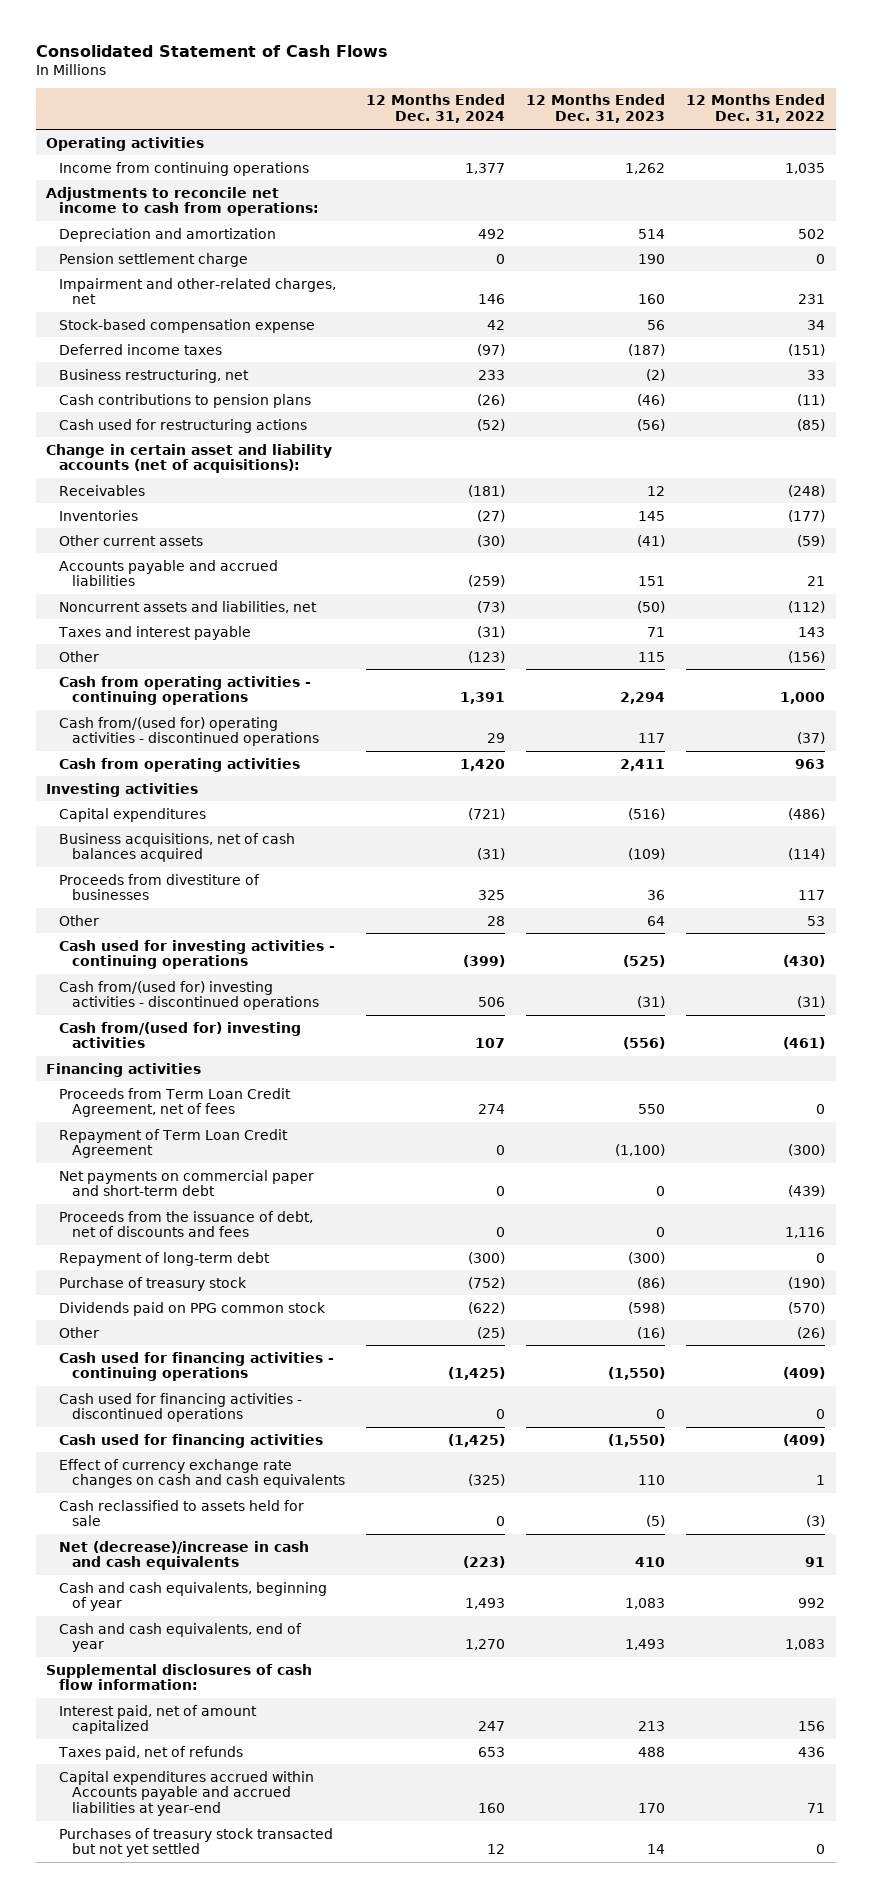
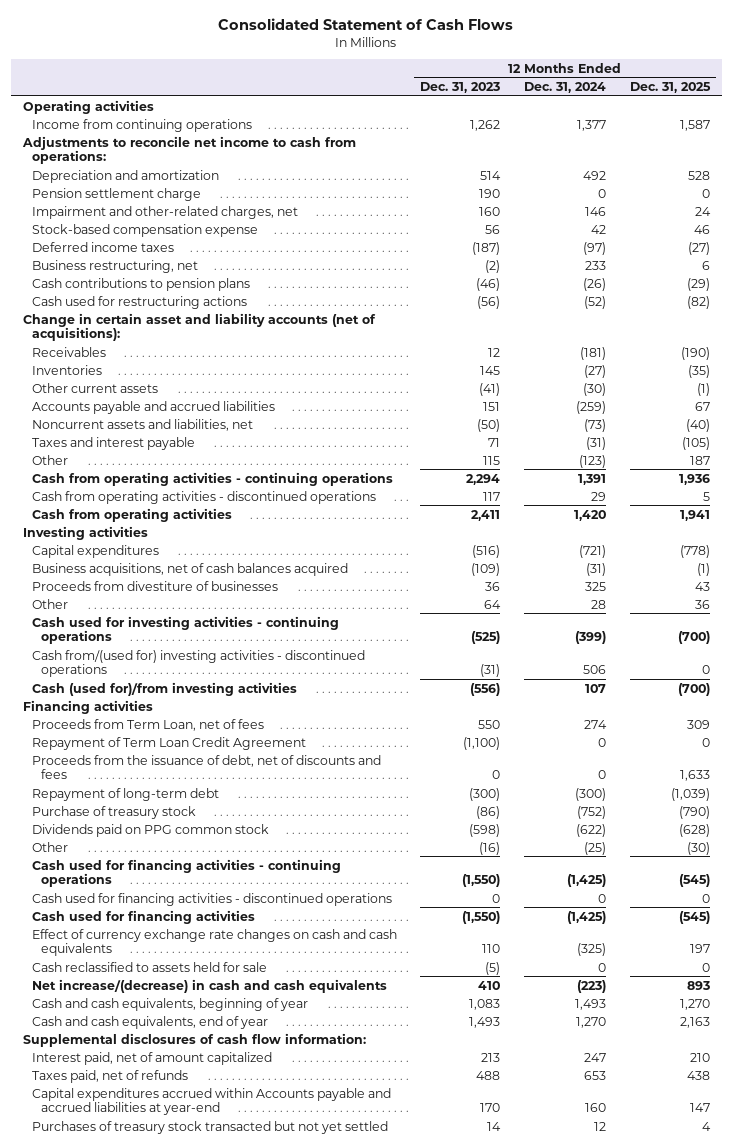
- | 12 Months Ended Dec. 31, 2024 | 12 Months Ended Dec. 31, 2023 | 12 Months Ended Dec. 31, 2022
+ | 12 Months Ended Dec. 31, 2023 | 12 Months Ended Dec. 31, 2024 | 12 Months Ended Dec. 31, 2025
- Cash from/(used for) operating activities - discontinued operations | 29 | 117 | (37)
+ Cash from operating activities - discontinued operations | 117 | 29 | 5
- Cash from/(used for) investing activities | 107 | (556) | (461)
+ Cash (used for)/from investing activities | (556) | 107 | (700)
- Proceeds from Term Loan Credit Agreement, net of fees | 274 | 550 | 0
+ Proceeds from Term Loan, net of fees | 550 | 274 | 309
- Net payments on commercial paper and short-term debt | 0 | 0 | (439)
- Net (decrease)/increase in cash and cash equivalents | (223) | 410 | 91
+ Net increase/(decrease) in cash and cash equivalents | 410 | (223) | 893

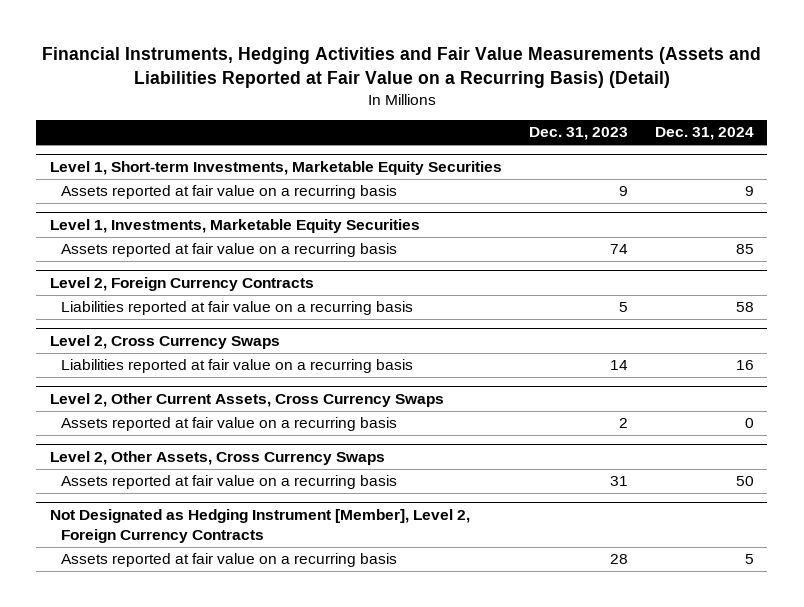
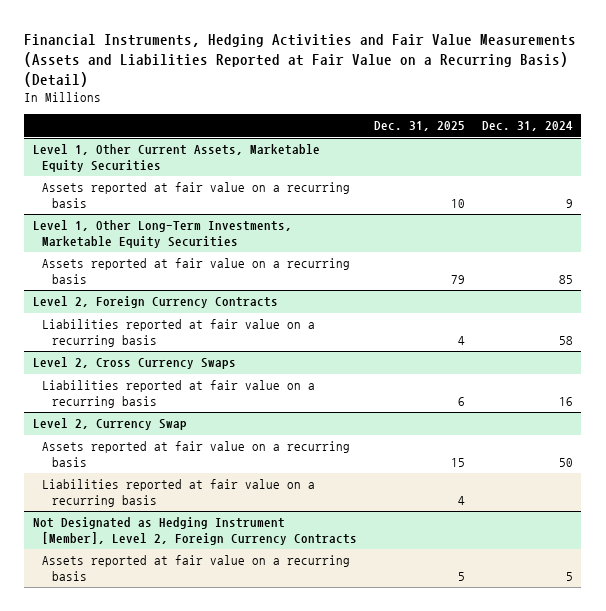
- | Dec. 31, 2023 | Dec. 31, 2024
+ | Dec. 31, 2025 | Dec. 31, 2024
- Level 1, Short-term Investments, Marketable Equity Securities
+ Level 1, Other Current Assets, Marketable Equity Securities
- Level 1, Investments, Marketable Equity Securities
+ Level 1, Other Long-Term Investments, Marketable Equity Securities
- Level 2, Other Current Assets, Cross Currency Swaps
- Assets reported at fair value on a recurring basis | 2 | 0
- Level 2, Other Assets, Cross Currency Swaps
+ Level 2, Currency Swap
+ Liabilities reported at fair value on a recurring basis | 4 |

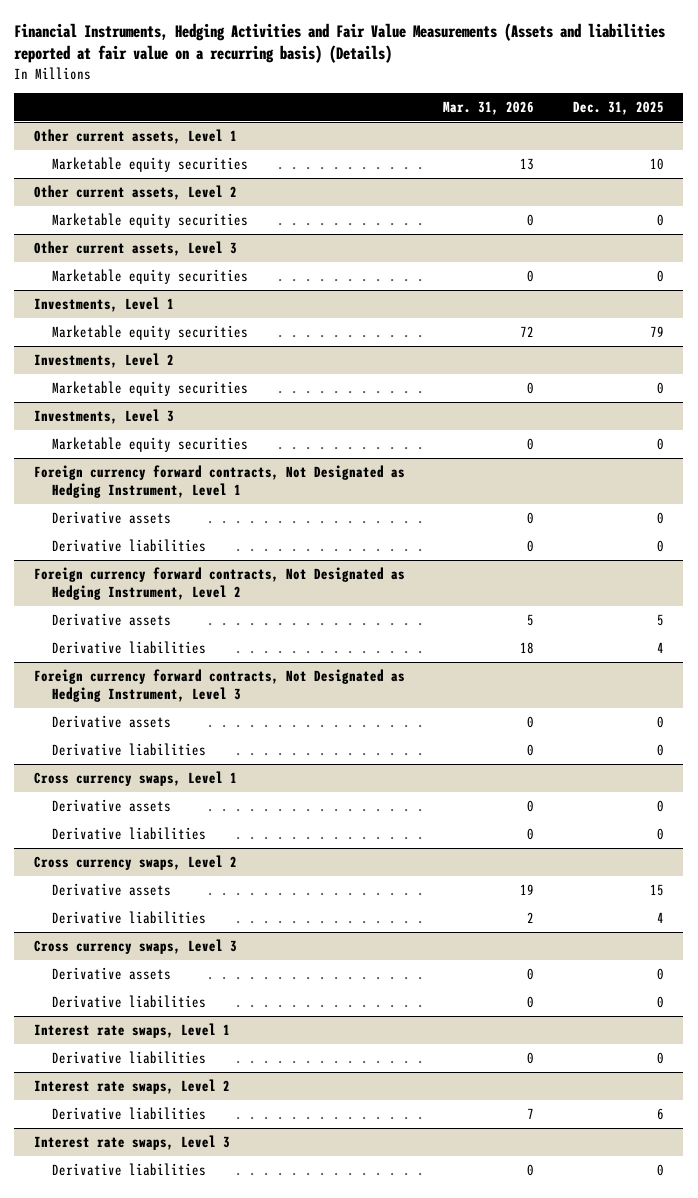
- Financial Instruments, Hedging Activities and Fair Value Measurements (Assets and Liabilities Reported at Fair Value on a Recurring Basis) (Detail)
+ Financial Instruments, Hedging Activities and Fair Value Measurements (Assets and liabilities reported at fair value on a recurring basis) (Details)
- | Dec. 31, 2025 | Dec. 31, 2024
+ | Mar. 31, 2026 | Dec. 31, 2025
- Level 1, Other Current Assets, Marketable Equity Securities
- Assets reported at fair value on a recurring basis | 10 | 9
- Level 1, Other Long-Term Investments, Marketable Equity Securities
- Assets reported at fair value on a recurring basis | 79 | 85
- Level 2, Foreign Currency Contracts
- Liabilities reported at fair value on a recurring basis | 4 | 58
- Level 2, Cross Currency Swaps
- Liabilities reported at fair value on a recurring basis | 6 | 16
- Level 2, Currency Swap
- Assets reported at fair value on a recurring basis | 15 | 50
- Liabilities reported at fair value on a recurring basis | 4 |
- Not Designated as Hedging Instrument [Member], Level 2, Foreign Currency Contracts
- Assets reported at fair value on a recurring basis | 5 | 5
+ Other current assets, Level 1
+ Marketable equity securities | 13 | 10
+ Other current assets, Level 2
+ Marketable equity securities | 0 | 0
+ Other current assets, Level 3
+ Marketable equity securities | 0 | 0
+ Investments, Level 1
+ Marketable equity securities | 72 | 79
+ Investments, Level 2
+ Marketable equity securities | 0 | 0
+ Investments, Level 3
+ Marketable equity securities | 0 | 0
+ Foreign currency forward contracts, Not Designated as Hedging Instrument, Level 1
+ Derivative assets | 0 | 0
+ Derivative liabilities | 0 | 0
+ Foreign currency forward contracts, Not Designated as Hedging Instrument, Level 2
+ Derivative assets | 5 | 5
+ Derivative liabilities | 18 | 4
+ Foreign currency forward contracts, Not Designated as Hedging Instrument, Level 3
+ Derivative assets | 0 | 0
+ Derivative liabilities | 0 | 0
+ Cross currency swaps, Level 1
+ Derivative assets | 0 | 0
+ Derivative liabilities | 0 | 0
+ Cross currency swaps, Level 2
+ Derivative assets | 19 | 15
+ Derivative liabilities | 2 | 4
+ Cross currency swaps, Level 3
+ Derivative assets | 0 | 0
+ Derivative liabilities | 0 | 0
+ Interest rate swaps, Level 1
+ Derivative liabilities | 0 | 0
+ Interest rate swaps, Level 2
+ Derivative liabilities | 7 | 6
+ Interest rate swaps, Level 3
+ Derivative liabilities | 0 | 0

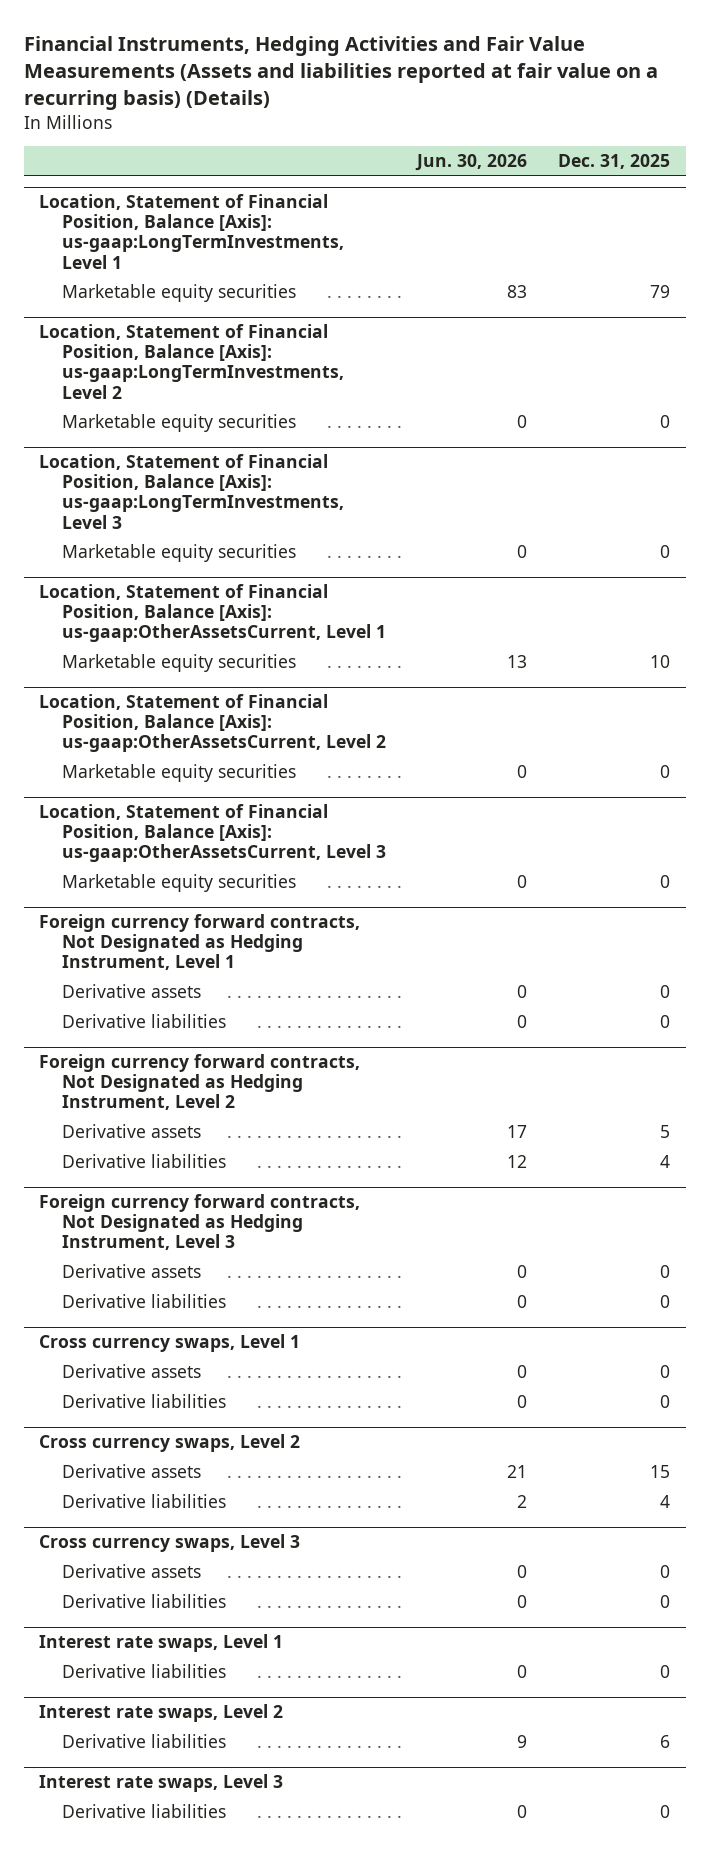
- | Mar. 31, 2026 | Dec. 31, 2025
+ | Jun. 30, 2026 | Dec. 31, 2025
- Other current assets, Level 1
- Marketable equity securities | 13 | 10
- Other current assets, Level 2
+ Location, Statement of Financial Position, Balance [Axis]: us-gaap:LongTermInvestments, Level 1
+ Marketable equity securities | 83 | 79
+ Location, Statement of Financial Position, Balance [Axis]: us-gaap:LongTermInvestments, Level 2
- Other current assets, Level 3
+ Location, Statement of Financial Position, Balance [Axis]: us-gaap:LongTermInvestments, Level 3
- Investments, Level 1
- Marketable equity securities | 72 | 79
- Investments, Level 2
+ Location, Statement of Financial Position, Balance [Axis]: us-gaap:OtherAssetsCurrent, Level 1
+ Marketable equity securities | 13 | 10
+ Location, Statement of Financial Position, Balance [Axis]: us-gaap:OtherAssetsCurrent, Level 2
- Investments, Level 3
+ Location, Statement of Financial Position, Balance [Axis]: us-gaap:OtherAssetsCurrent, Level 3

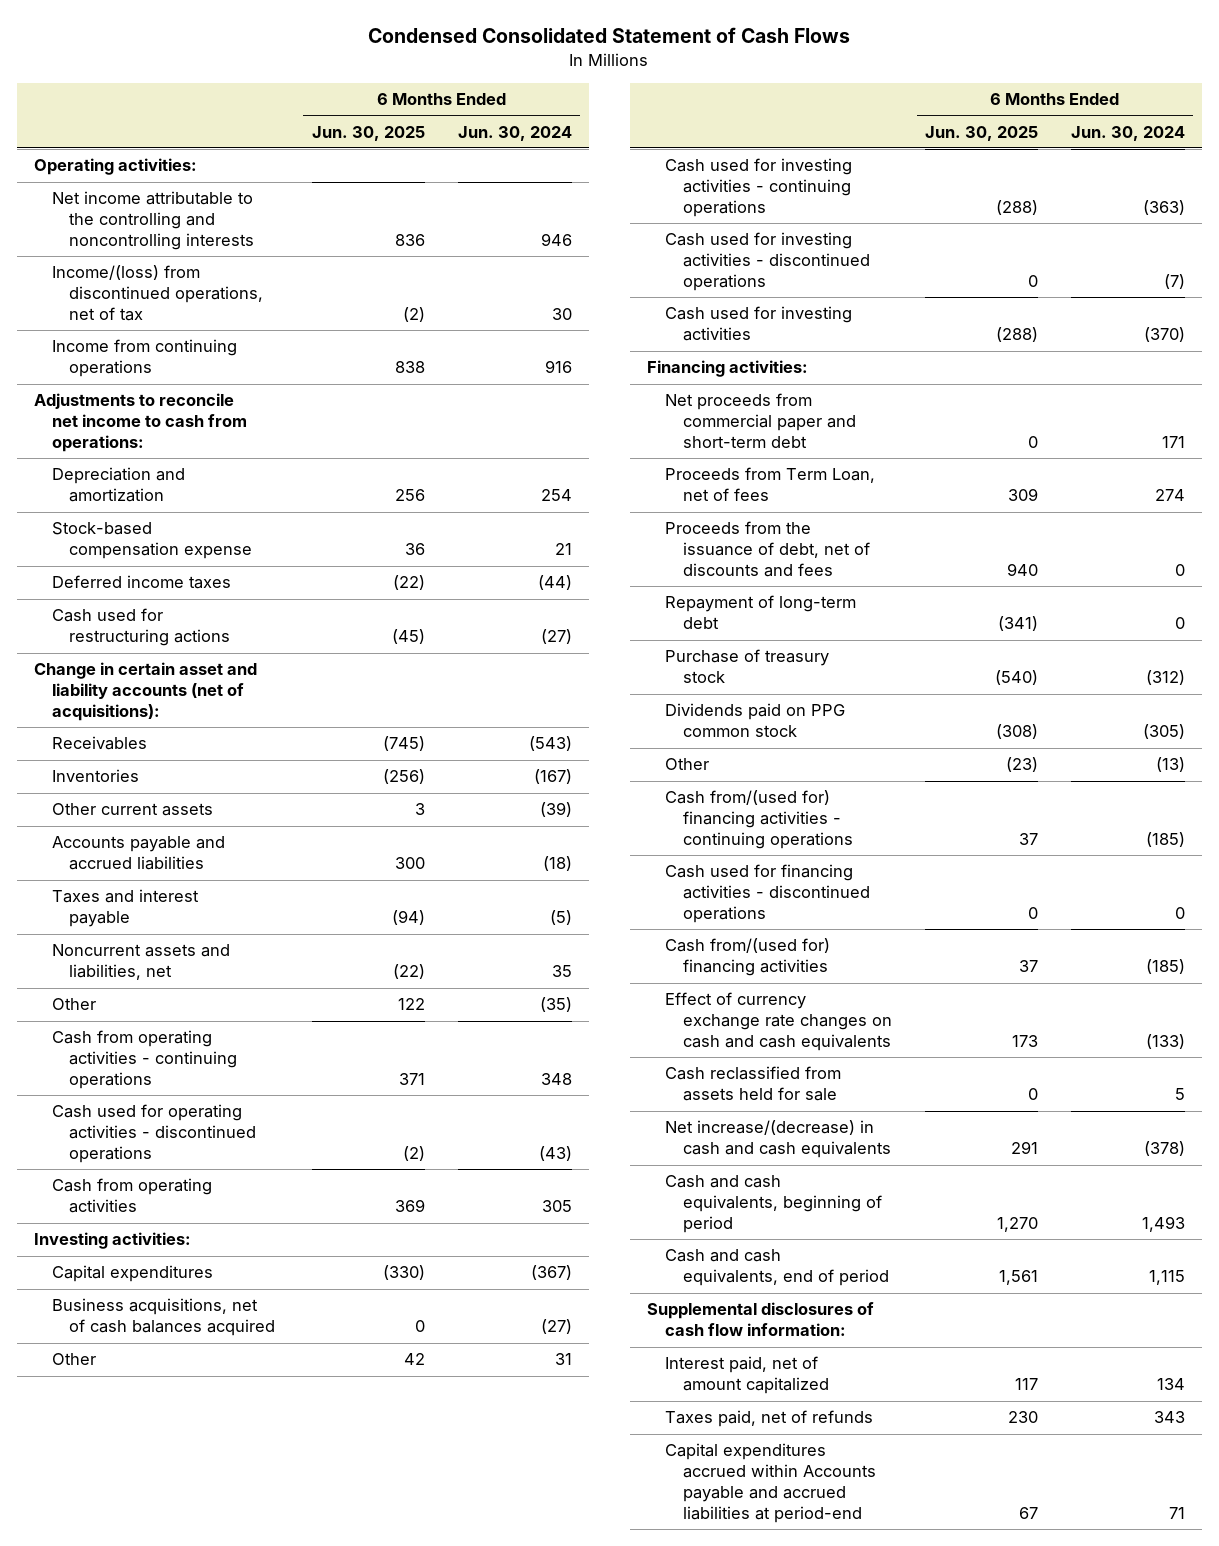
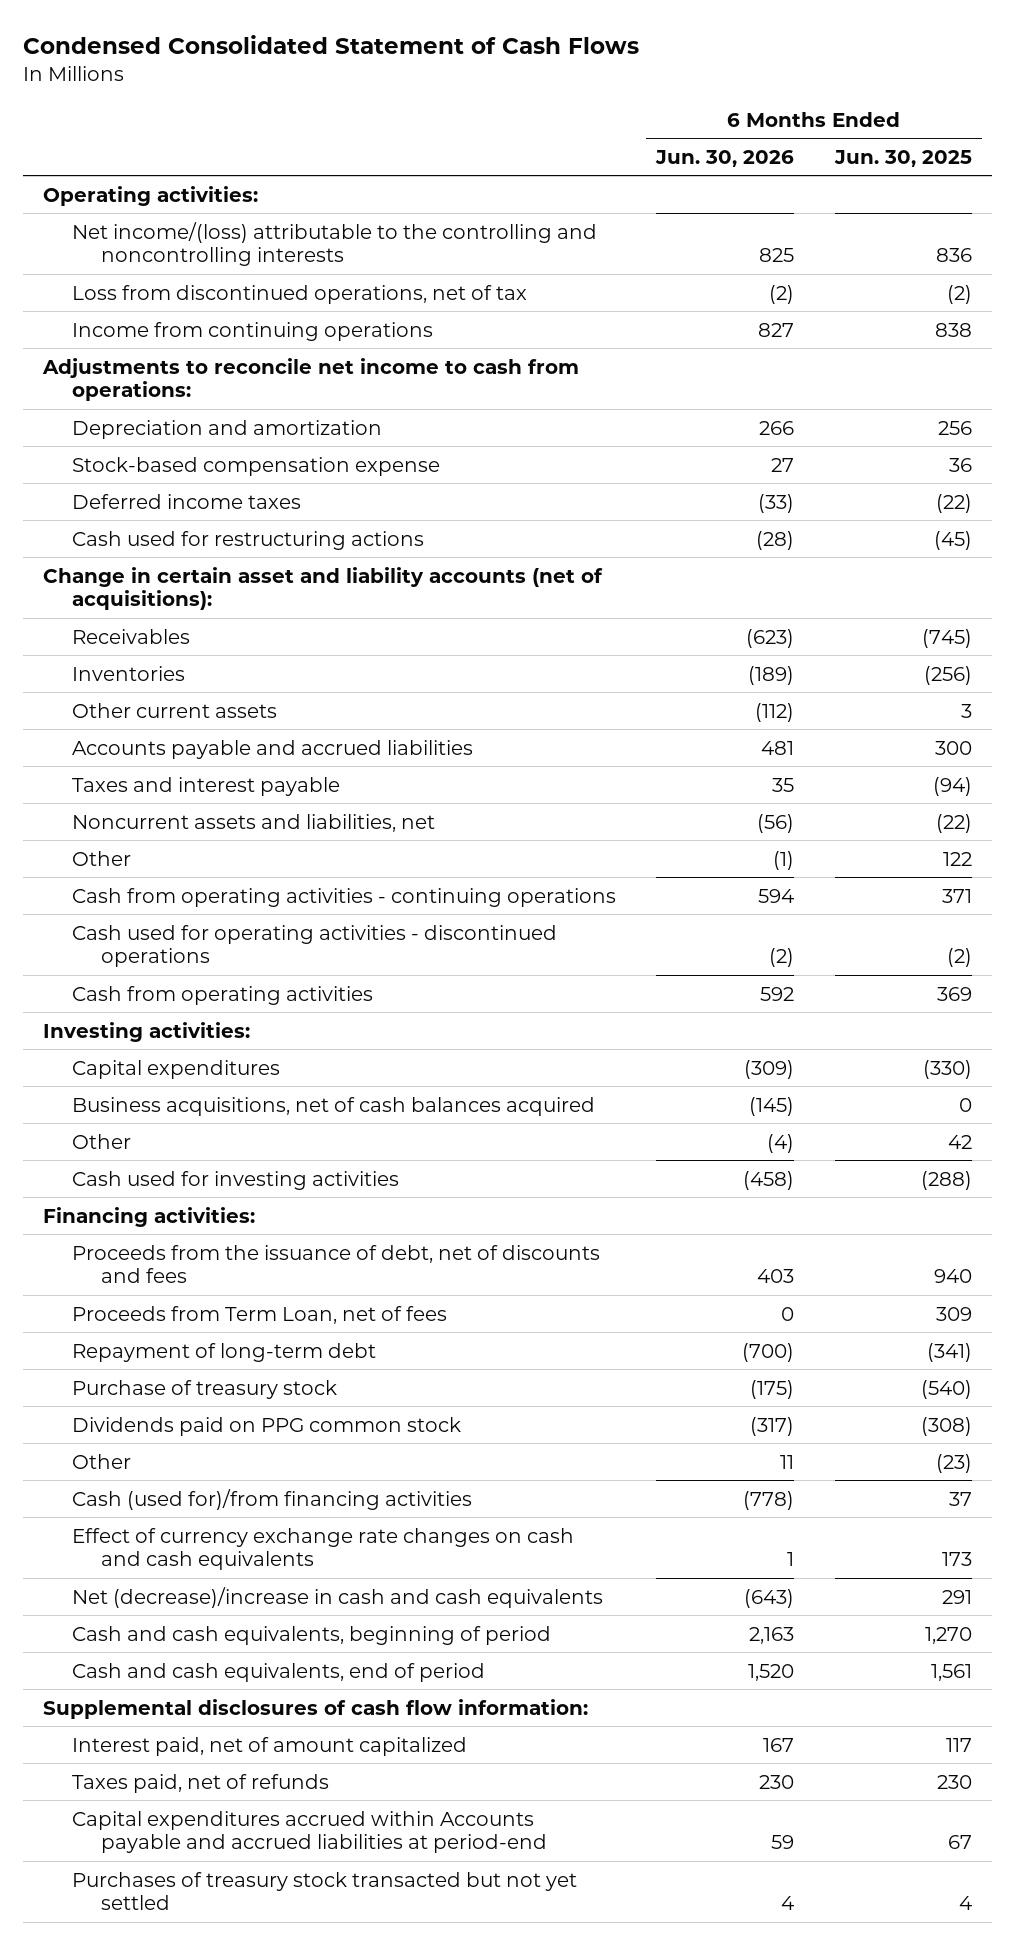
- | 6 Months Ended Jun. 30, 2025 | 6 Months Ended Jun. 30, 2024
+ | 6 Months Ended Jun. 30, 2026 | 6 Months Ended Jun. 30, 2025
- Net income attributable to the controlling and noncontrolling interests | 836 | 946
- Income/(loss) from discontinued operations, net of tax | (2) | 30
+ Net income/(loss) attributable to the controlling and noncontrolling interests | 825 | 836
+ Loss from discontinued operations, net of tax | (2) | (2)
- Cash used for investing activities - continuing operations | (288) | (363)
- Cash used for investing activities - discontinued operations | 0 | (7)
- Net proceeds from commercial paper and short-term debt | 0 | 171
moved down: Proceeds from Term Loan, net of fees | 0 | 309
- Cash from/(used for) financing activities - continuing operations | 37 | (185)
- Cash used for financing activities - discontinued operations | 0 | 0
- Cash from/(used for) financing activities | 37 | (185)
+ Cash (used for)/from financing activities | (778) | 37
- Cash reclassified from assets held for sale | 0 | 5
- Net increase/(decrease) in cash and cash equivalents | 291 | (378)
+ Net (decrease)/increase in cash and cash equivalents | (643) | 291
+ Purchases of treasury stock transacted but not yet settled | 4 | 4

